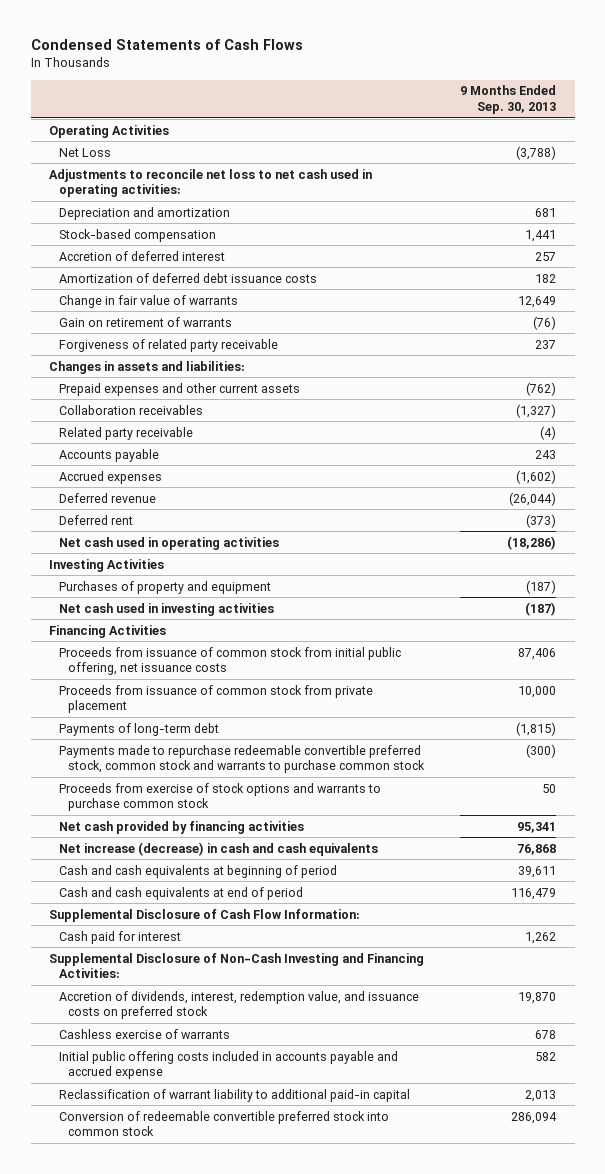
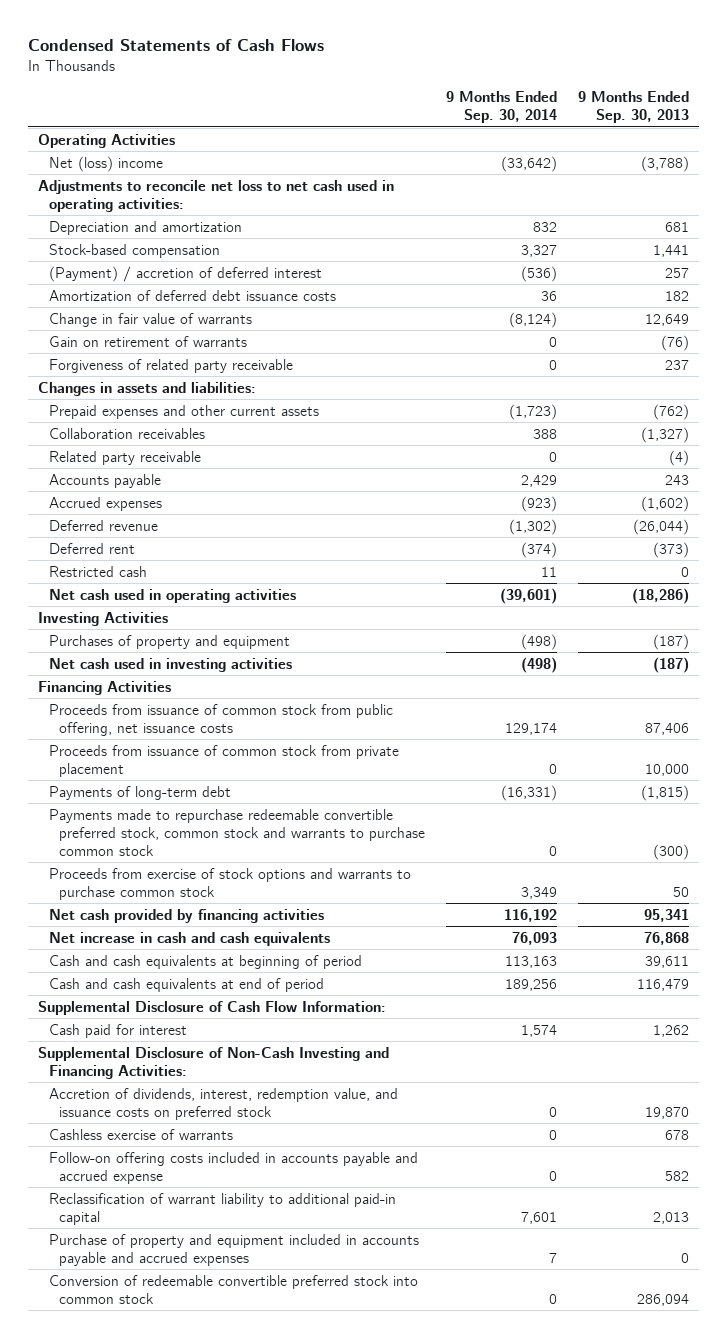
- | 9 Months Ended Sep. 30, 2013
+ | 9 Months Ended Sep. 30, 2014 | 9 Months Ended Sep. 30, 2013
- Net Loss | (3,788)
+ Net (loss) income | (33,642) | (3,788)
- Accretion of deferred interest | 257
+ (Payment) / accretion of deferred interest | (536) | 257
+ Restricted cash | 11 | 0
- Proceeds from issuance of common stock from initial public offering, net issuance costs | 87,406
+ Proceeds from issuance of common stock from public offering, net issuance costs | 129,174 | 87,406
- Net increase (decrease) in cash and cash equivalents | 76,868
+ Net increase in cash and cash equivalents | 76,093 | 76,868
- Initial public offering costs included in accounts payable and accrued expense | 582
+ Follow-on offering costs included in accounts payable and accrued expense | 0 | 582
+ Purchase of property and equipment included in accounts payable and accrued expenses | 7 | 0

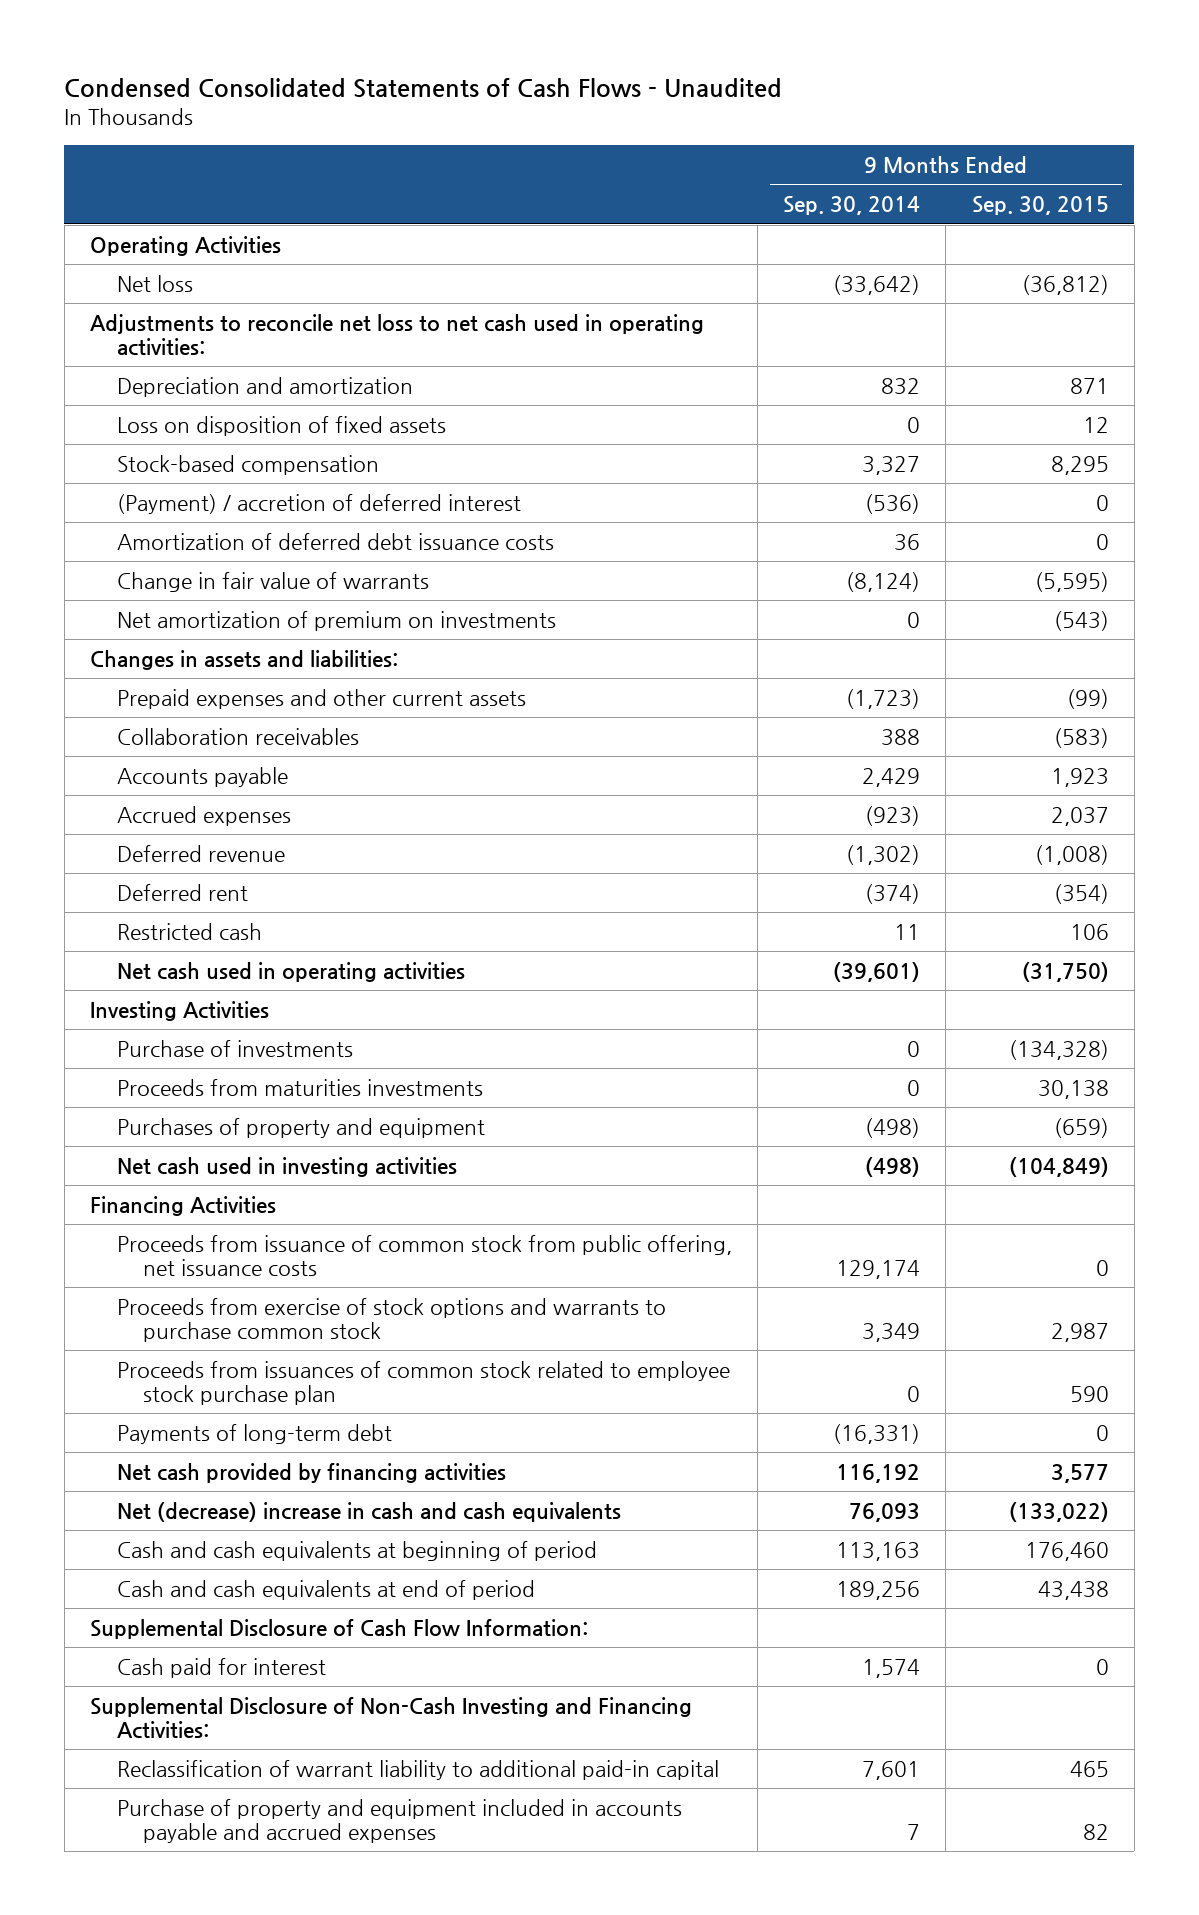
- Condensed Statements of Cash Flows
+ Condensed Consolidated Statements of Cash Flows - Unaudited
- | 9 Months Ended Sep. 30, 2014 | 9 Months Ended Sep. 30, 2013
+ | 9 Months Ended Sep. 30, 2014 | 9 Months Ended Sep. 30, 2015
- Net (loss) income | (33,642) | (3,788)
+ Net loss | (33,642) | (36,812)
+ Loss on disposition of fixed assets | 0 | 12
- Gain on retirement of warrants | 0 | (76)
- Forgiveness of related party receivable | 0 | 237
+ Net amortization of premium on investments | 0 | (543)
- Related party receivable | 0 | (4)
+ Purchase of investments | 0 | (134,328)
+ Proceeds from maturities investments | 0 | 30,138
- Proceeds from issuance of common stock from private placement | 0 | 10,000
- Payments made to repurchase redeemable convertible preferred stock, common stock and warrants to purchase common stock | 0 | (300)
+ Proceeds from issuances of common stock related to employee stock purchase plan | 0 | 590
moved down: Payments of long-term debt | (16,331) | 0
- Net increase in cash and cash equivalents | 76,093 | 76,868
+ Net (decrease) increase in cash and cash equivalents | 76,093 | (133,022)
- Accretion of dividends, interest, redemption value, and issuance costs on preferred stock | 0 | 19,870
- Cashless exercise of warrants | 0 | 678
- Follow-on offering costs included in accounts payable and accrued expense | 0 | 582
- Conversion of redeemable convertible preferred stock into common stock | 0 | 286,094

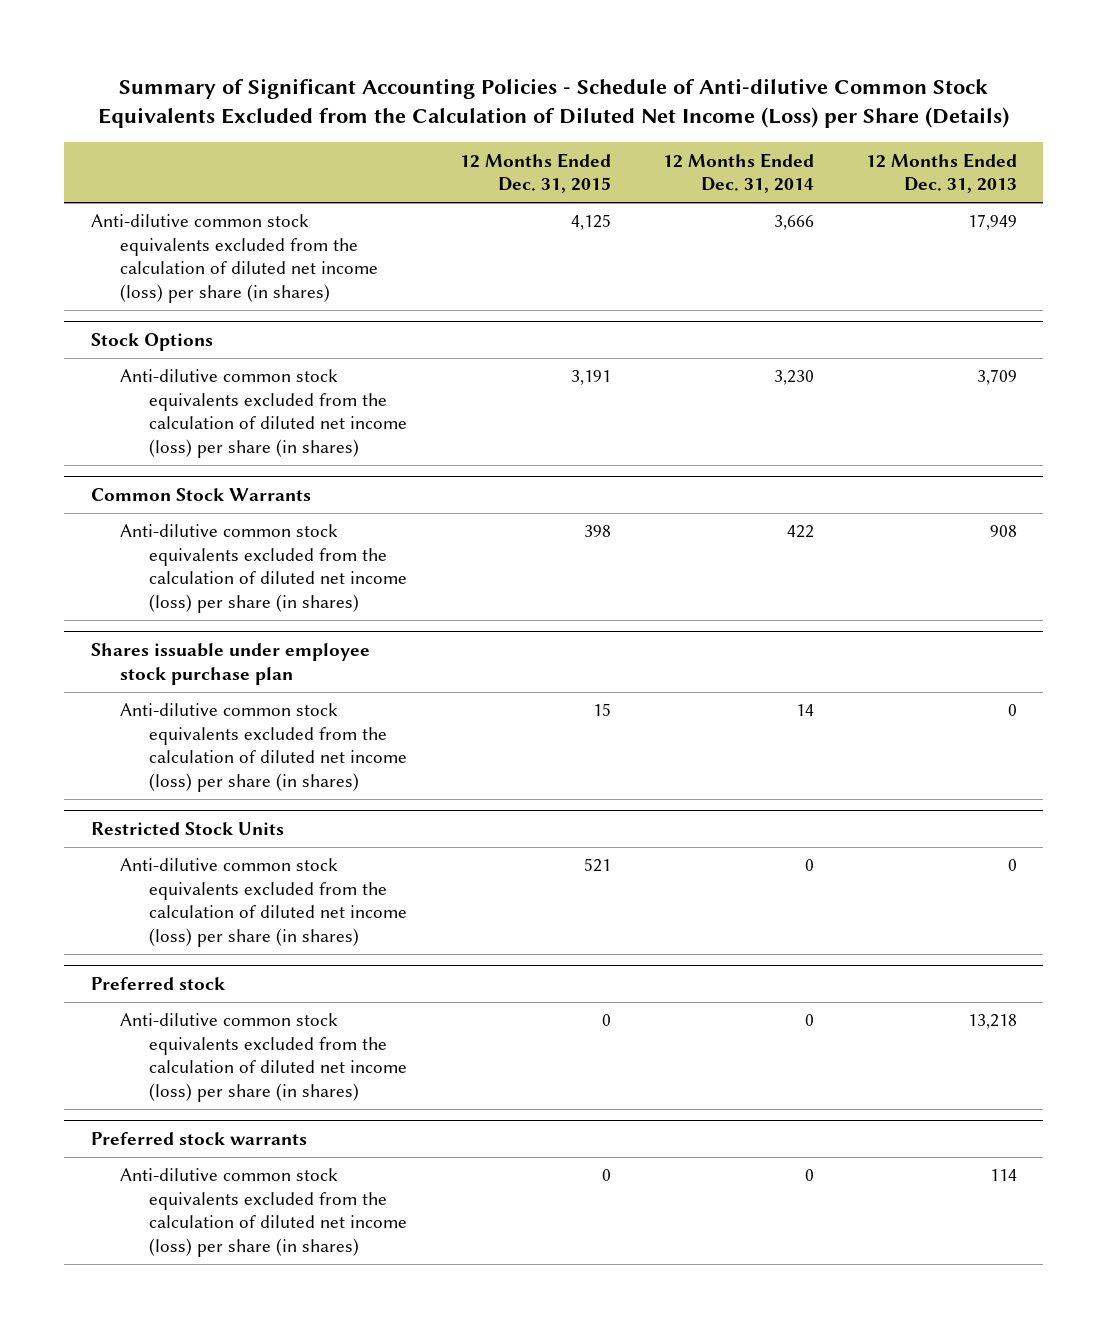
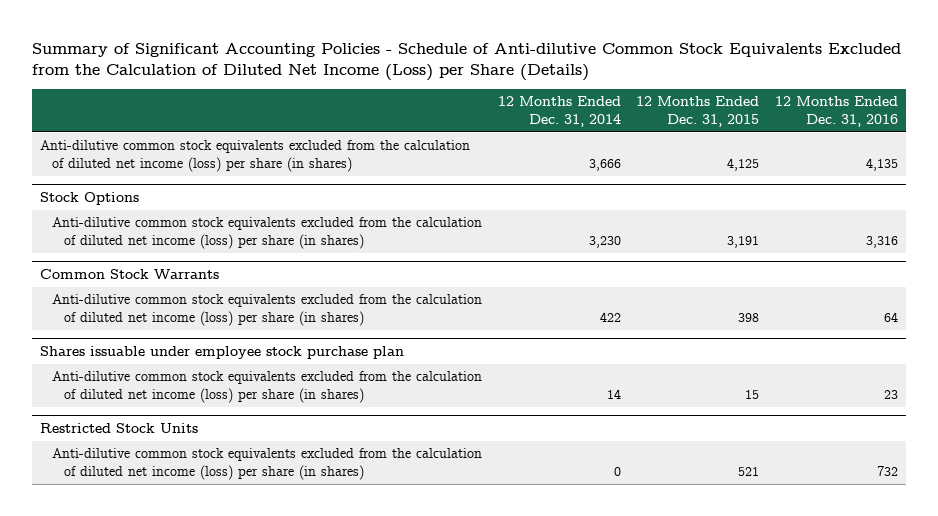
- | 12 Months Ended Dec. 31, 2015 | 12 Months Ended Dec. 31, 2014 | 12 Months Ended Dec. 31, 2013
+ | 12 Months Ended Dec. 31, 2014 | 12 Months Ended Dec. 31, 2015 | 12 Months Ended Dec. 31, 2016
- Preferred stock
- Anti-dilutive common stock equivalents excluded from the calculation of diluted net income (loss) per share (in shares) | 0 | 0 | 13,218
- Preferred stock warrants
- Anti-dilutive common stock equivalents excluded from the calculation of diluted net income (loss) per share (in shares) | 0 | 0 | 114

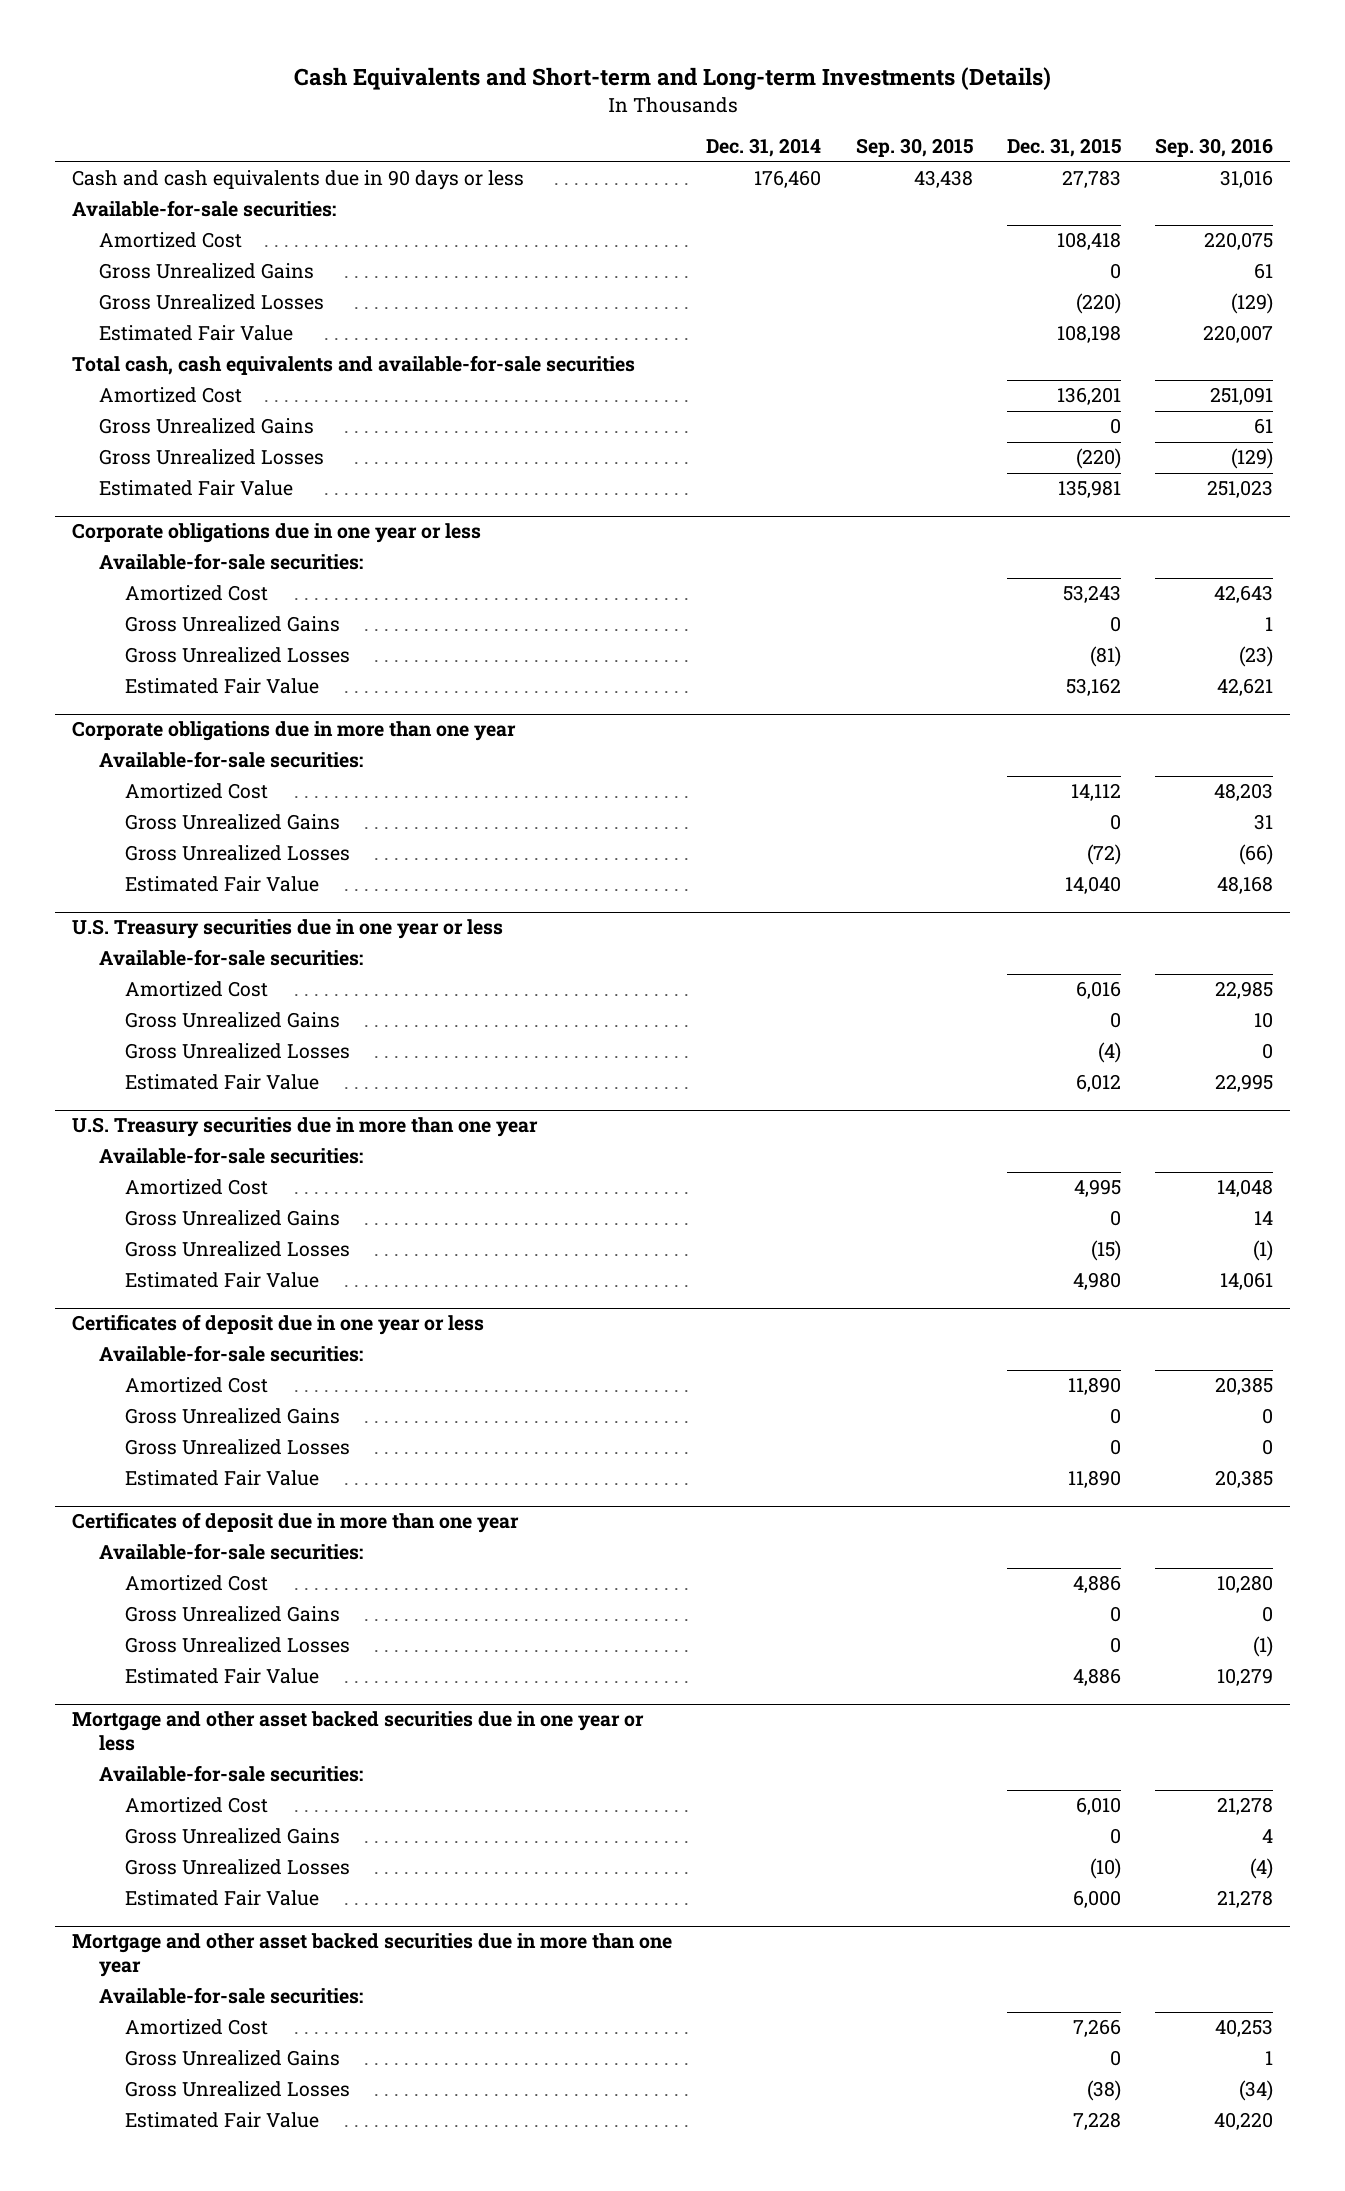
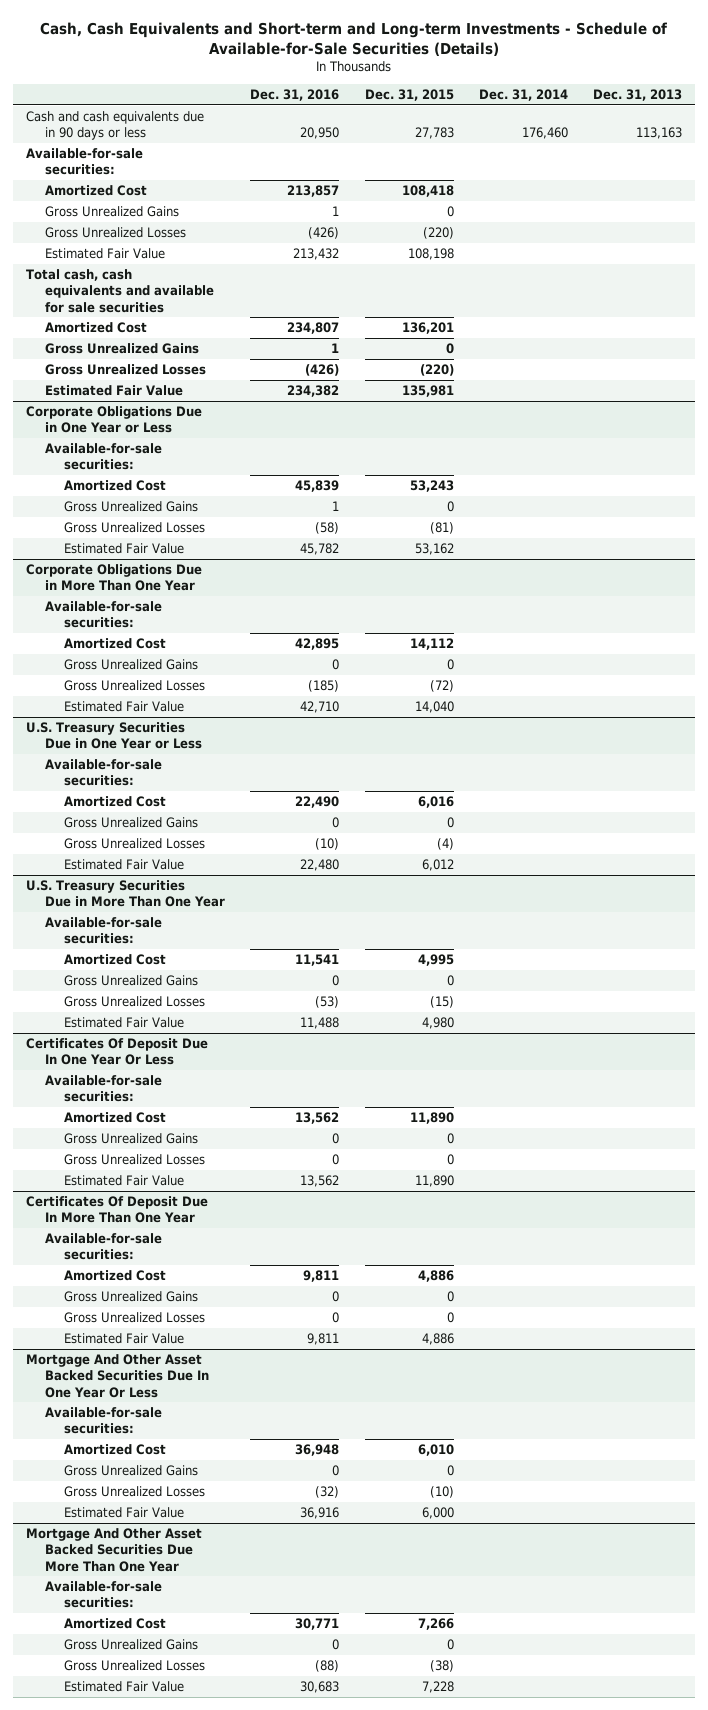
- Cash Equivalents and Short-term and Long-term Investments (Details)
+ Cash, Cash Equivalents and Short-term and Long-term Investments - Schedule of Available-for-Sale Securities (Details)
- | Dec. 31, 2014 | Sep. 30, 2015 | Dec. 31, 2015 | Sep. 30, 2016
+ | Dec. 31, 2016 | Dec. 31, 2015 | Dec. 31, 2014 | Dec. 31, 2013
- Total cash, cash equivalents and available-for-sale securities
+ Total cash, cash equivalents and available for sale securities
- Corporate obligations due in one year or less
+ Corporate Obligations Due in One Year or Less
- Corporate obligations due in more than one year
+ Corporate Obligations Due in More Than One Year
- U.S. Treasury securities due in one year or less
+ U.S. Treasury Securities Due in One Year or Less
- U.S. Treasury securities due in more than one year
+ U.S. Treasury Securities Due in More Than One Year
- Certificates of deposit due in one year or less
+ Certificates Of Deposit Due In One Year Or Less
- Certificates of deposit due in more than one year
+ Certificates Of Deposit Due In More Than One Year
- Mortgage and other asset backed securities due in one year or less
+ Mortgage And Other Asset Backed Securities Due In One Year Or Less
- Mortgage and other asset backed securities due in more than one year
+ Mortgage And Other Asset Backed Securities Due More Than One Year

